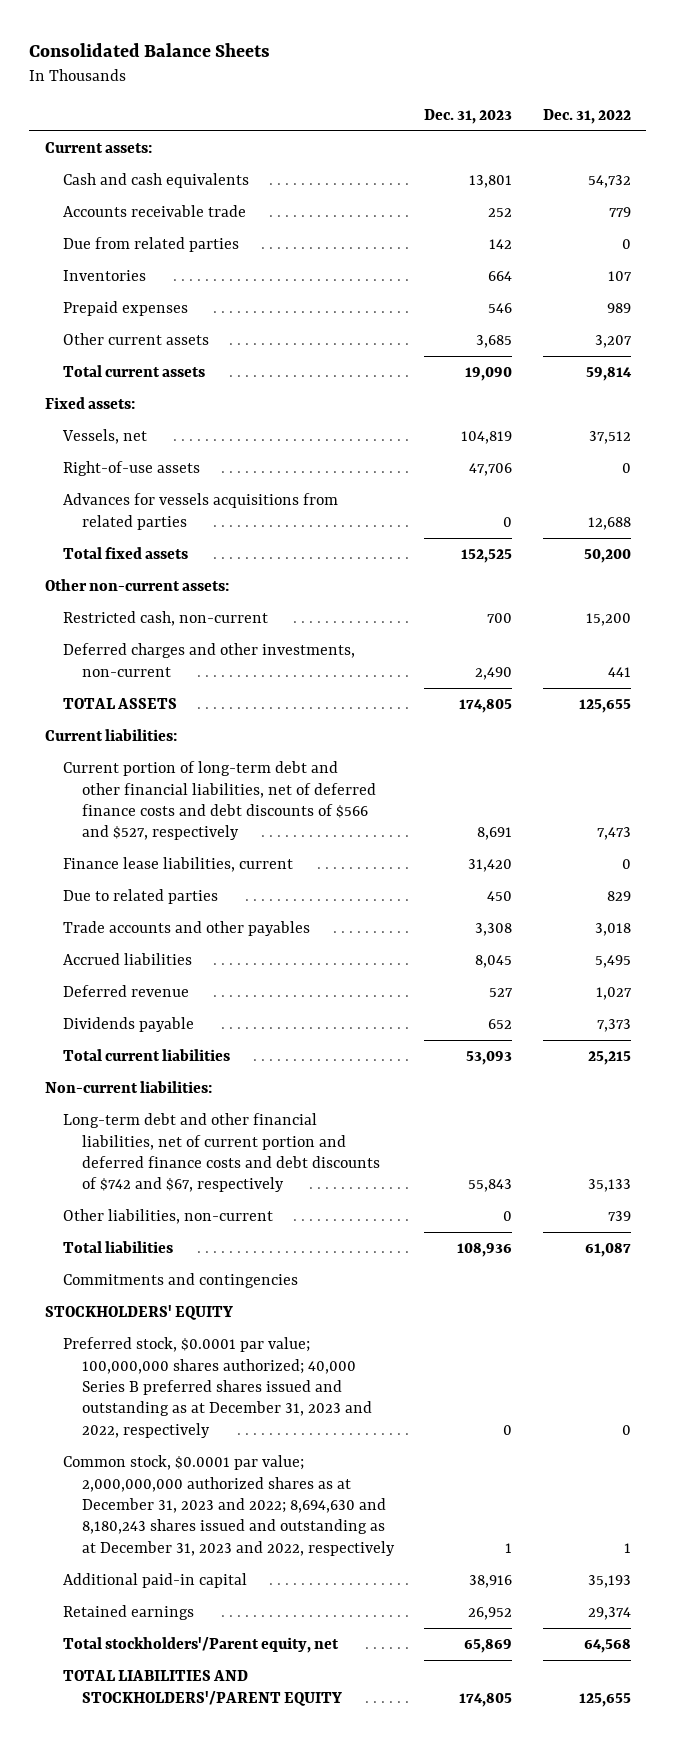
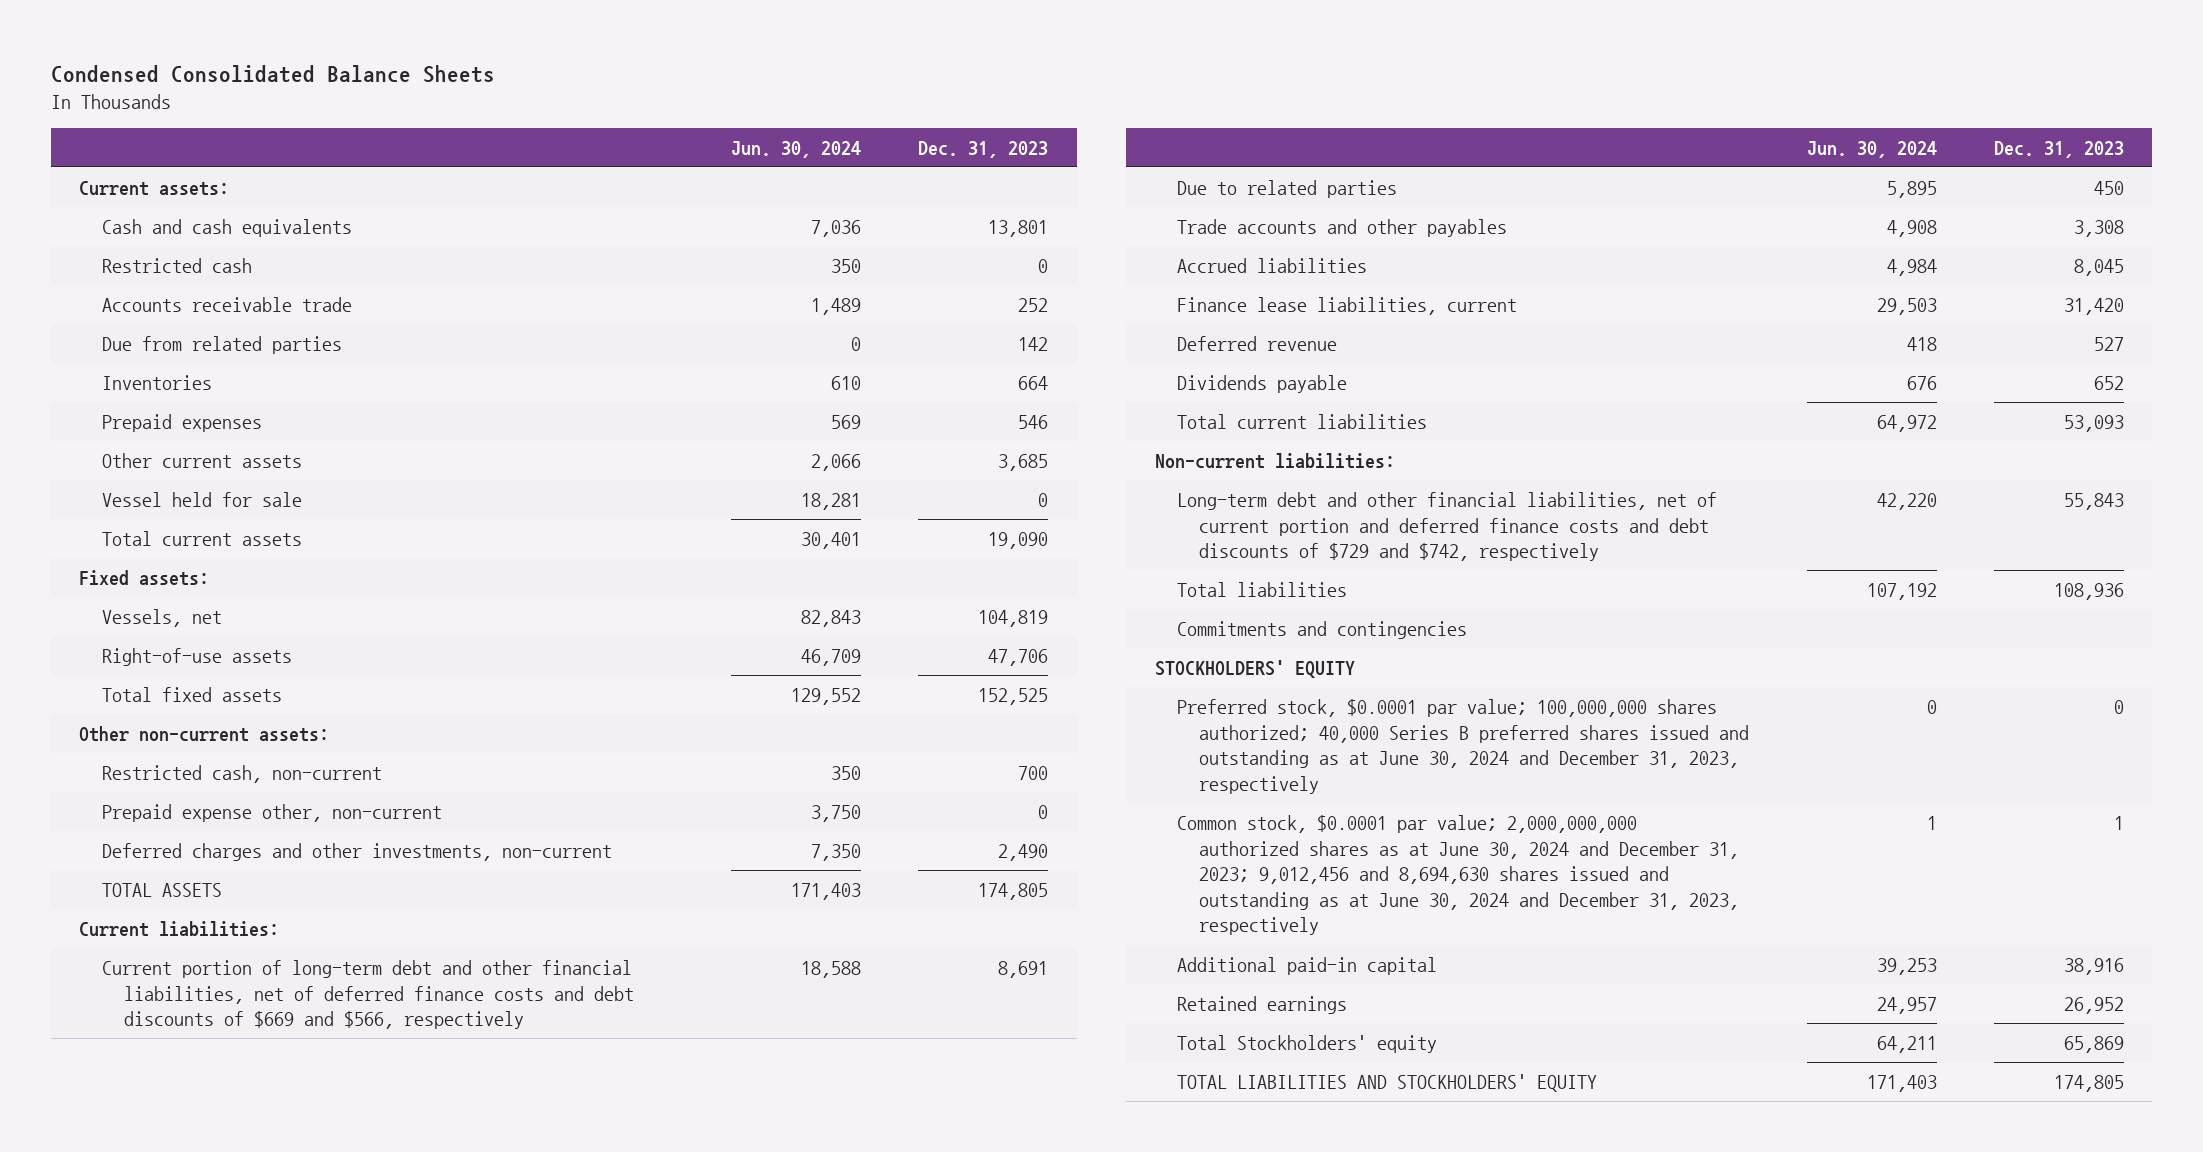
- Consolidated Balance Sheets
+ Condensed Consolidated Balance Sheets
- | Dec. 31, 2023 | Dec. 31, 2022
+ | Jun. 30, 2024 | Dec. 31, 2023
+ Restricted cash | 350 | 0
+ Vessel held for sale | 18,281 | 0
- Advances for vessels acquisitions from related parties | 0 | 12,688
+ Prepaid expense other, non-current | 3,750 | 0
- Current portion of long-term debt and other financial liabilities, net of deferred finance costs and debt discounts of $566 and $527, respectively | 8,691 | 7,473
+ Current portion of long-term debt and other financial liabilities, net of deferred finance costs and debt discounts of $669 and $566, respectively | 18,588 | 8,691
moved down: Finance lease liabilities, current | 29,503 | 31,420
- Long-term debt and other financial liabilities, net of current portion and deferred finance costs and debt discounts of $742 and $67, respectively | 55,843 | 35,133
- Other liabilities, non-current | 0 | 739
+ Long-term debt and other financial liabilities, net of current portion and deferred finance costs and debt discounts of $729 and $742, respectively | 42,220 | 55,843
- Preferred stock, $0.0001 par value; 100,000,000 shares authorized; 40,000 Series B preferred shares issued and outstanding as at December 31, 2023 and 2022, respectively | 0 | 0
- Common stock, $0.0001 par value; 2,000,000,000 authorized shares as at December 31, 2023 and 2022; 8,694,630 and 8,180,243 shares issued and outstanding as at December 31, 2023 and 2022, respectively | 1 | 1
+ Preferred stock, $0.0001 par value; 100,000,000 shares authorized; 40,000 Series B preferred shares issued and outstanding as at June 30, 2024 and December 31, 2023, respectively | 0 | 0
+ Common stock, $0.0001 par value; 2,000,000,000 authorized shares as at June 30, 2024 and December 31, 2023; 9,012,456 and 8,694,630 shares issued and outstanding as at June 30, 2024 and December 31, 2023, respectively | 1 | 1
- Total stockholders'/Parent equity, net | 65,869 | 64,568
- TOTAL LIABILITIES AND STOCKHOLDERS'/PARENT EQUITY | 174,805 | 125,655
+ Total Stockholders' equity | 64,211 | 65,869
+ TOTAL LIABILITIES AND STOCKHOLDERS' EQUITY | 171,403 | 174,805

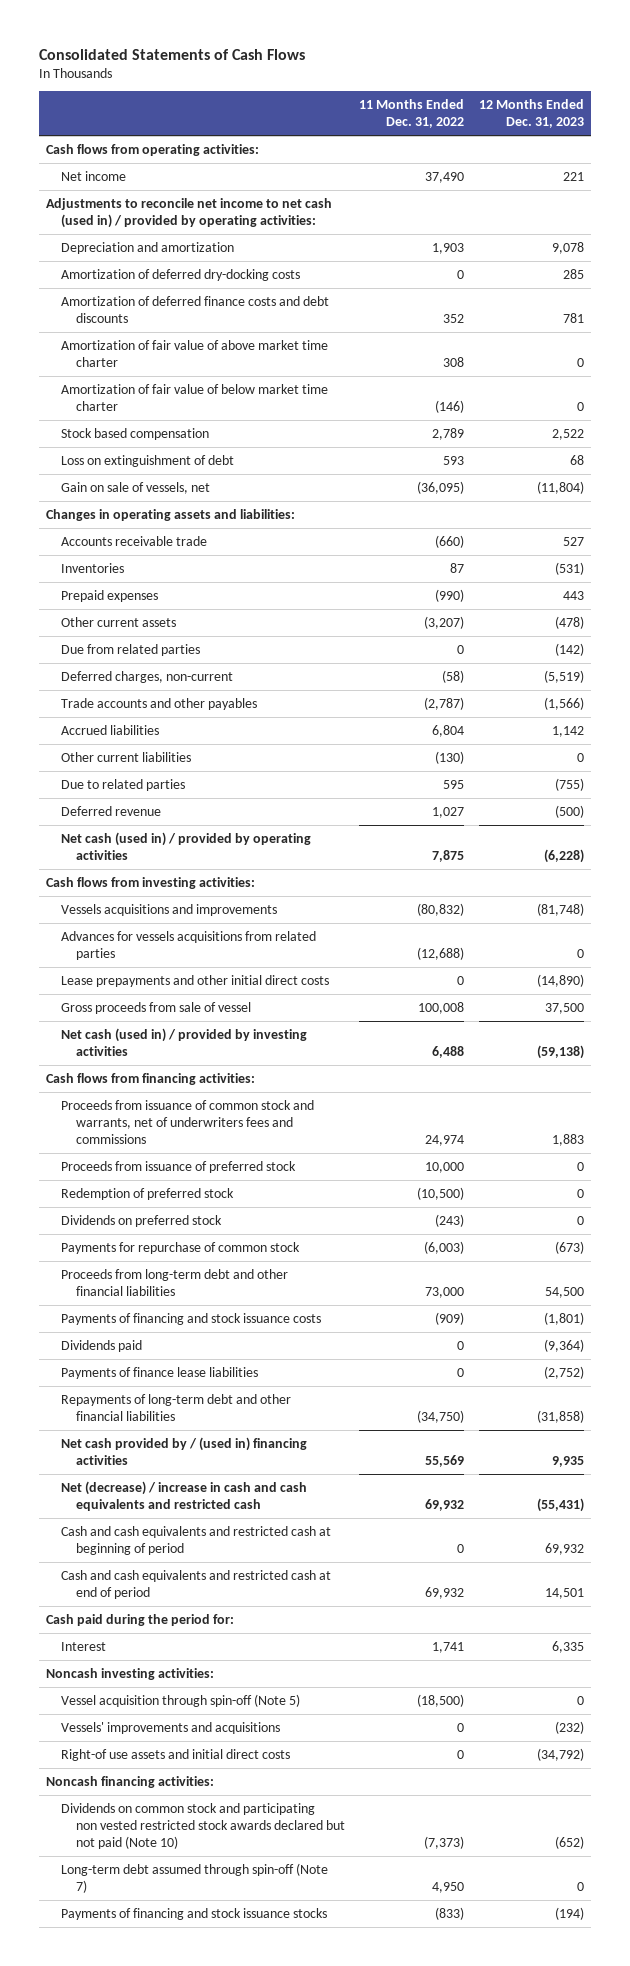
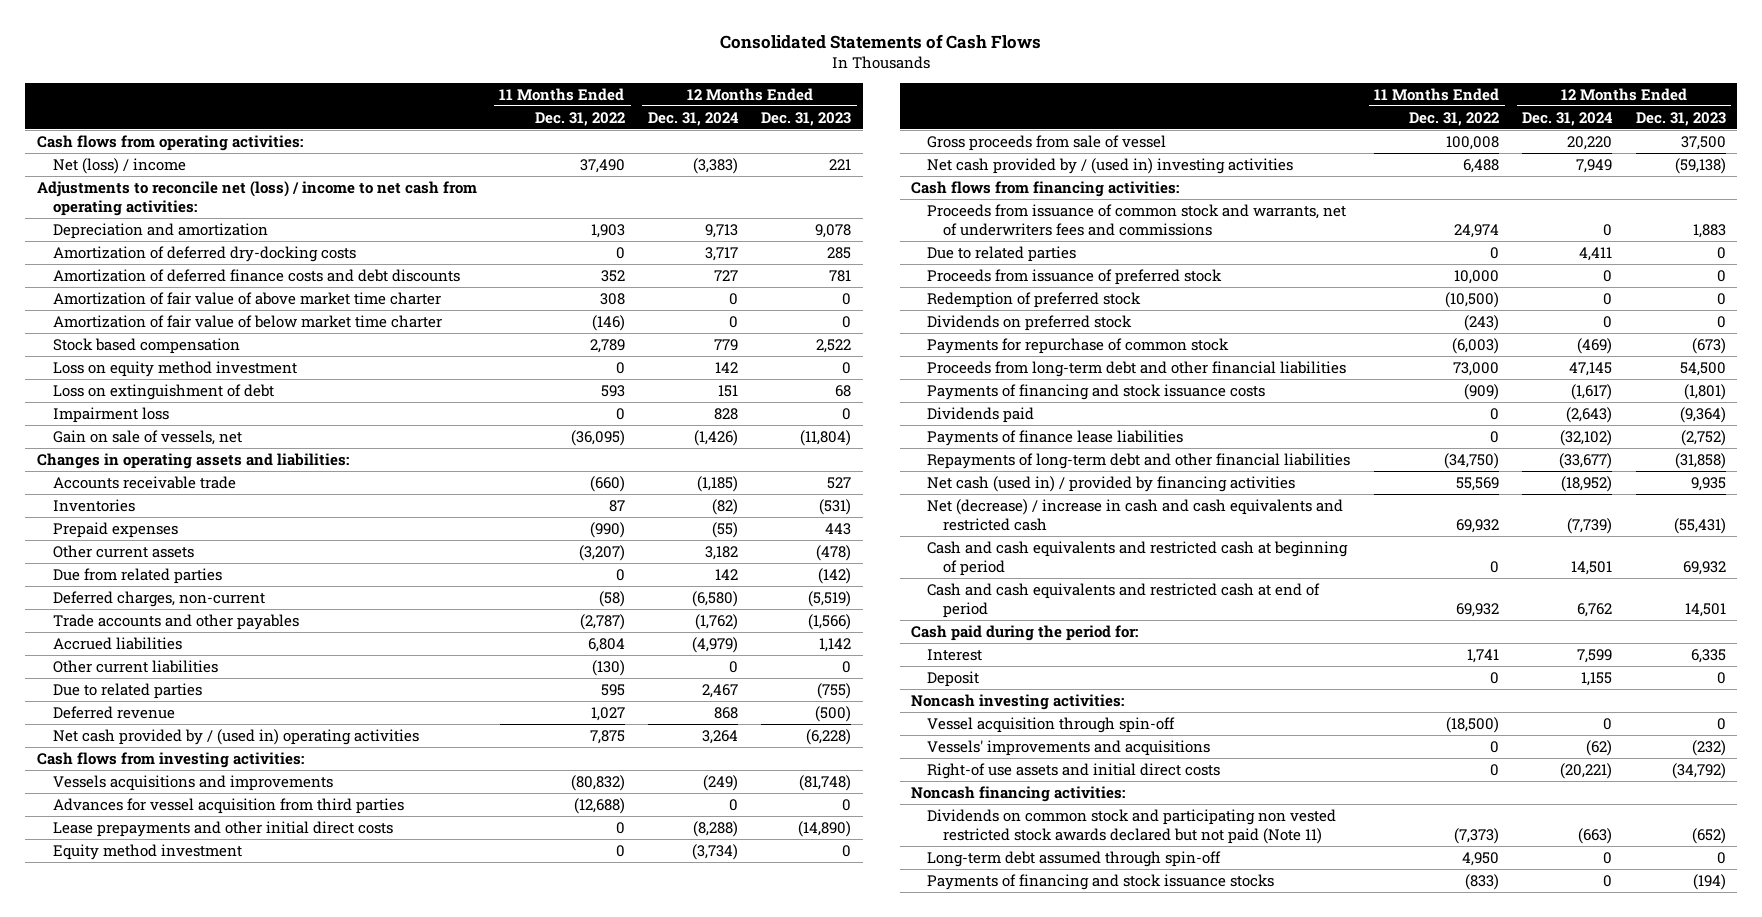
- | 11 Months Ended Dec. 31, 2022 | 12 Months Ended Dec. 31, 2023
+ | 11 Months Ended Dec. 31, 2022 | 12 Months Ended Dec. 31, 2024 | 12 Months Ended Dec. 31, 2023
- Net income | 37,490 | 221
- Adjustments to reconcile net income to net cash (used in) / provided by operating activities:
+ Net (loss) / income | 37,490 | (3,383) | 221
+ Adjustments to reconcile net (loss) / income to net cash from operating activities:
+ Loss on equity method investment | 0 | 142 | 0
+ Impairment loss | 0 | 828 | 0
- Net cash (used in) / provided by operating activities | 7,875 | (6,228)
+ Net cash provided by / (used in) operating activities | 7,875 | 3,264 | (6,228)
- Advances for vessels acquisitions from related parties | (12,688) | 0
+ Advances for vessel acquisition from third parties | (12,688) | 0 | 0
+ Equity method investment | 0 | (3,734) | 0
- Net cash (used in) / provided by investing activities | 6,488 | (59,138)
+ Net cash provided by / (used in) investing activities | 6,488 | 7,949 | (59,138)
+ Due to related parties | 0 | 4,411 | 0
- Net cash provided by / (used in) financing activities | 55,569 | 9,935
+ Net cash (used in) / provided by financing activities | 55,569 | (18,952) | 9,935
+ Deposit | 0 | 1,155 | 0
- Vessel acquisition through spin-off (Note 5) | (18,500) | 0
+ Vessel acquisition through spin-off | (18,500) | 0 | 0
- Dividends on common stock and participating non vested restricted stock awards declared but not paid (Note 10) | (7,373) | (652)
- Long-term debt assumed through spin-off (Note 7) | 4,950 | 0
+ Dividends on common stock and participating non vested restricted stock awards declared but not paid (Note 11) | (7,373) | (663) | (652)
+ Long-term debt assumed through spin-off | 4,950 | 0 | 0

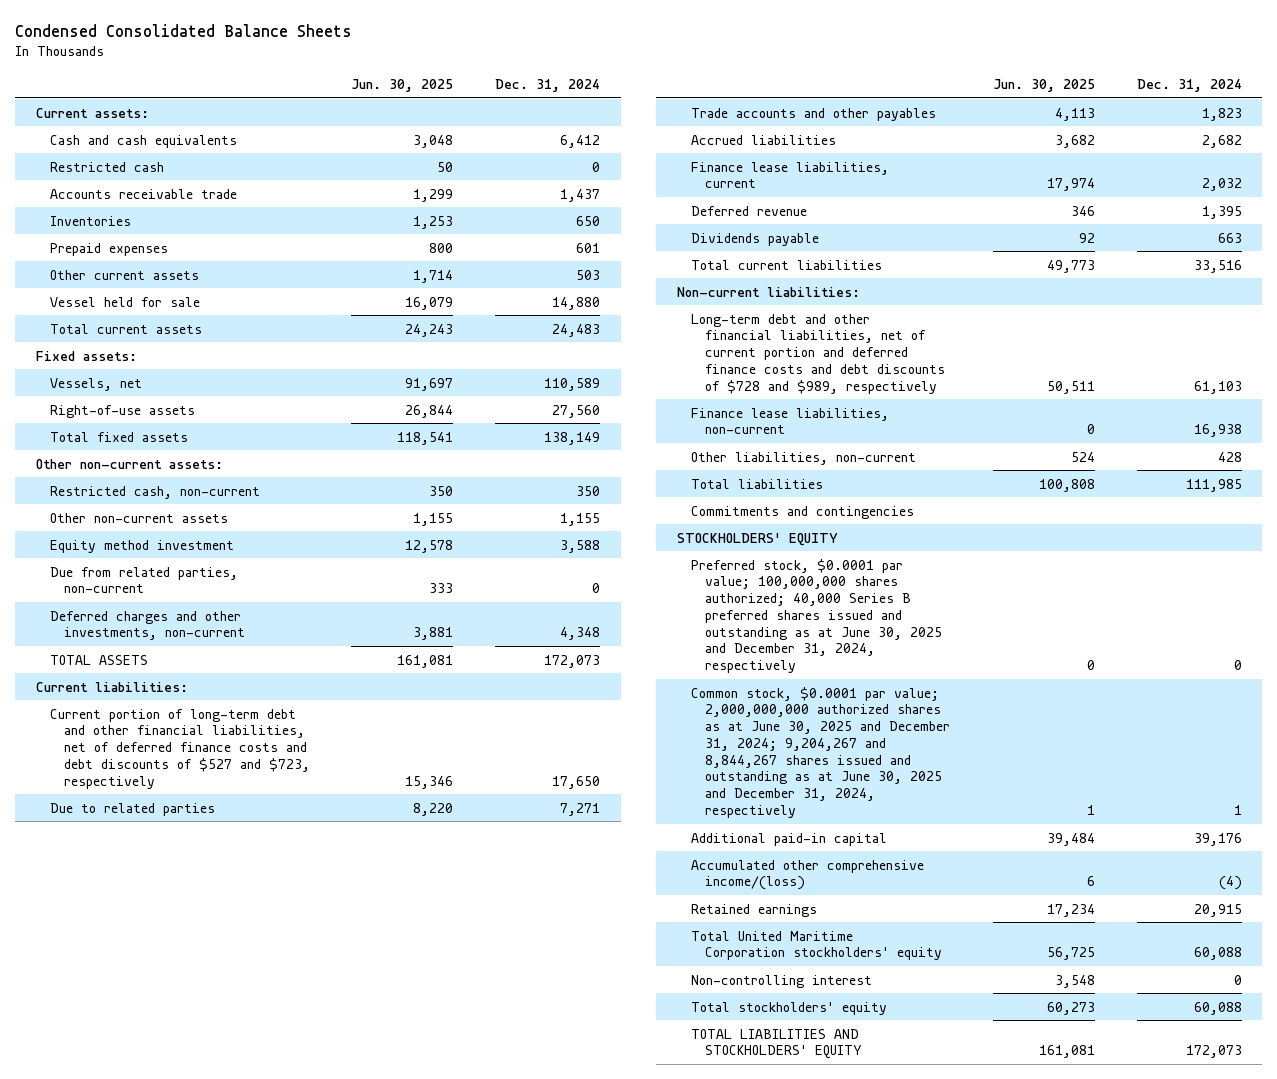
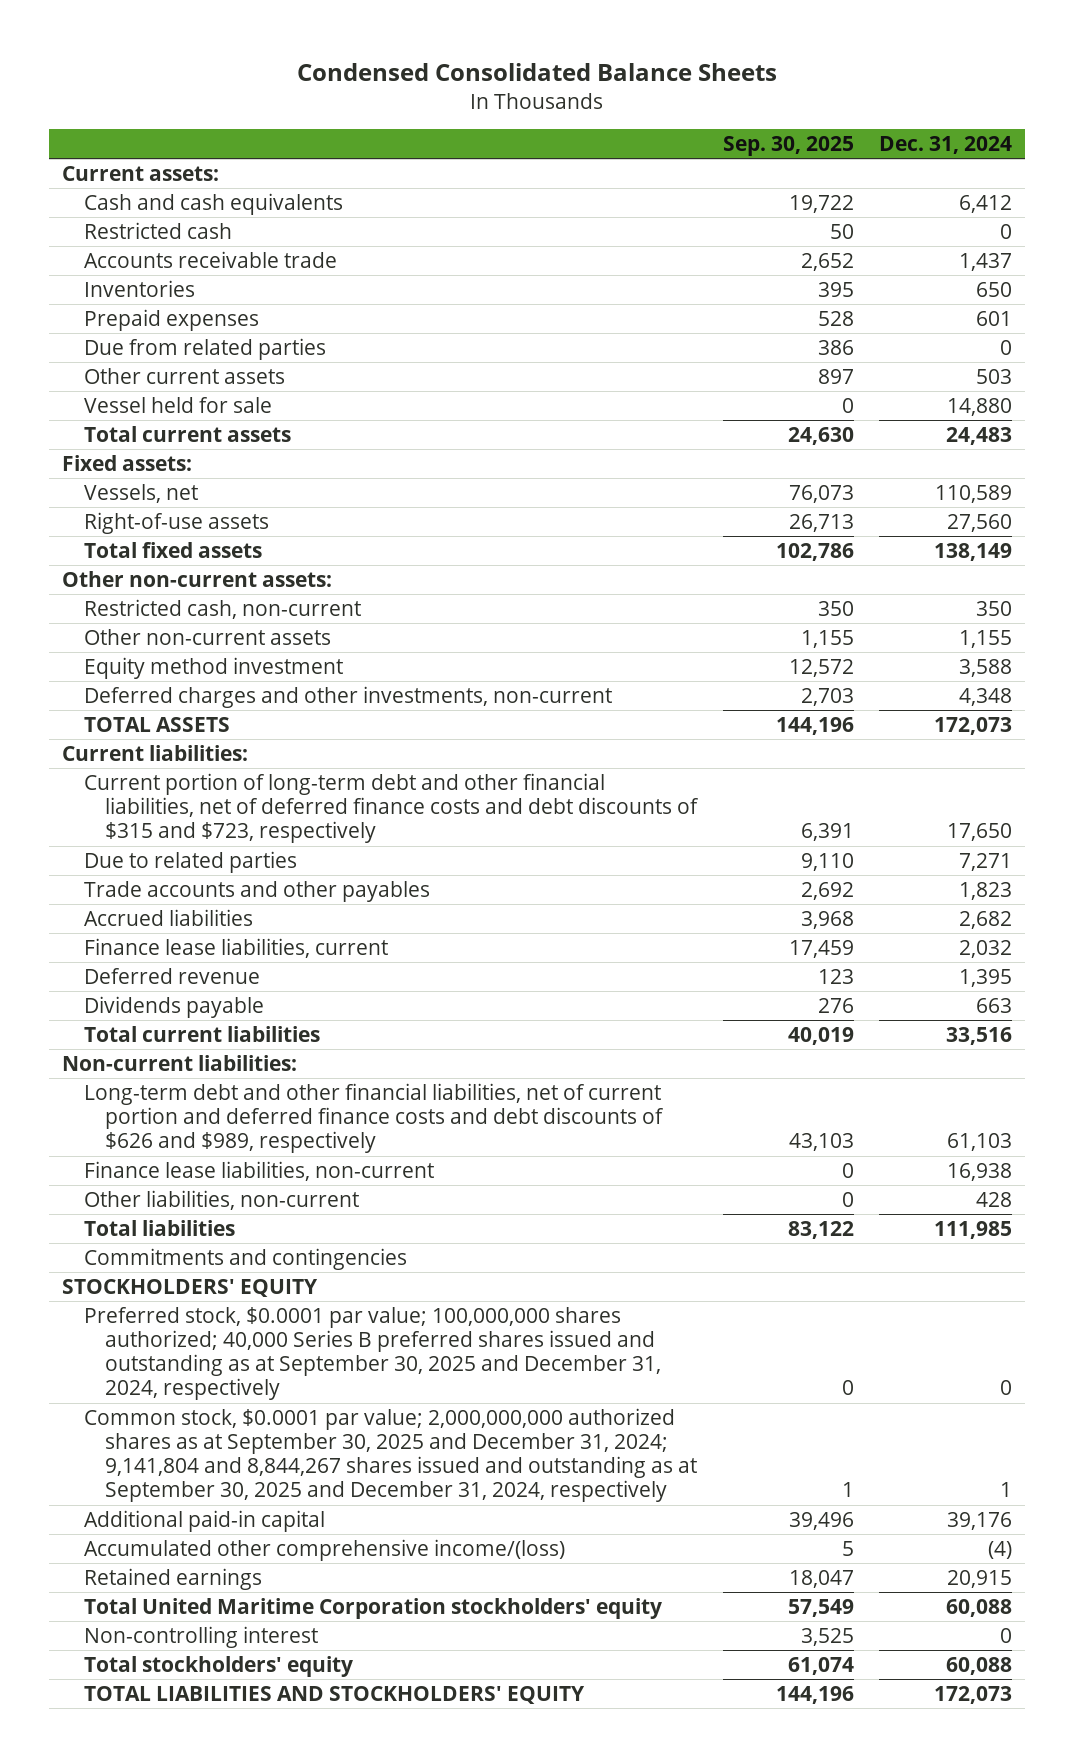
- | Jun. 30, 2025 | Dec. 31, 2024
+ | Sep. 30, 2025 | Dec. 31, 2024
+ Due from related parties | 386 | 0
- Due from related parties, non-current | 333 | 0
- Current portion of long-term debt and other financial liabilities, net of deferred finance costs and debt discounts of $527 and $723, respectively | 15,346 | 17,650
+ Current portion of long-term debt and other financial liabilities, net of deferred finance costs and debt discounts of $315 and $723, respectively | 6,391 | 17,650
- Long-term debt and other financial liabilities, net of current portion and deferred finance costs and debt discounts of $728 and $989, respectively | 50,511 | 61,103
+ Long-term debt and other financial liabilities, net of current portion and deferred finance costs and debt discounts of $626 and $989, respectively | 43,103 | 61,103
- Preferred stock, $0.0001 par value; 100,000,000 shares authorized; 40,000 Series B preferred shares issued and outstanding as at June 30, 2025 and December 31, 2024, respectively | 0 | 0
- Common stock, $0.0001 par value; 2,000,000,000 authorized shares as at June 30, 2025 and December 31, 2024; 9,204,267 and 8,844,267 shares issued and outstanding as at June 30, 2025 and December 31, 2024, respectively | 1 | 1
+ Preferred stock, $0.0001 par value; 100,000,000 shares authorized; 40,000 Series B preferred shares issued and outstanding as at September 30, 2025 and December 31, 2024, respectively | 0 | 0
+ Common stock, $0.0001 par value; 2,000,000,000 authorized shares as at September 30, 2025 and December 31, 2024; 9,141,804 and 8,844,267 shares issued and outstanding as at September 30, 2025 and December 31, 2024, respectively | 1 | 1

